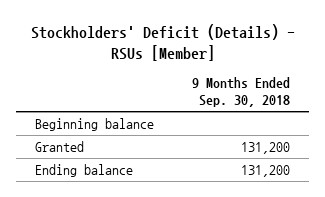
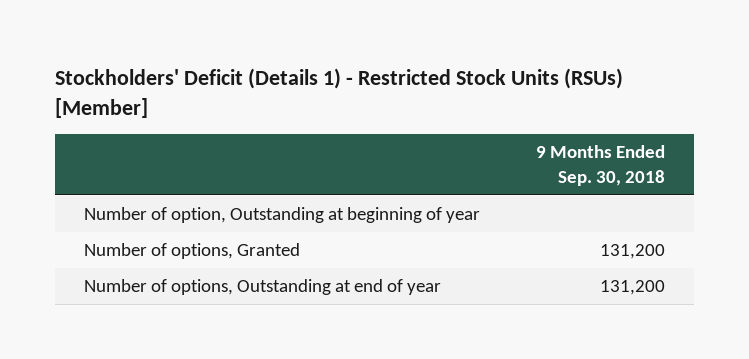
- Stockholders' Deficit (Details) - RSUs [Member]
+ Stockholders' Deficit (Details 1) - Restricted Stock Units (RSUs) [Member]
- Beginning balance
- Granted | 131,200
- Ending balance | 131,200
+ Number of option, Outstanding at beginning of year
+ Number of options, Granted | 131,200
+ Number of options, Outstanding at end of year | 131,200

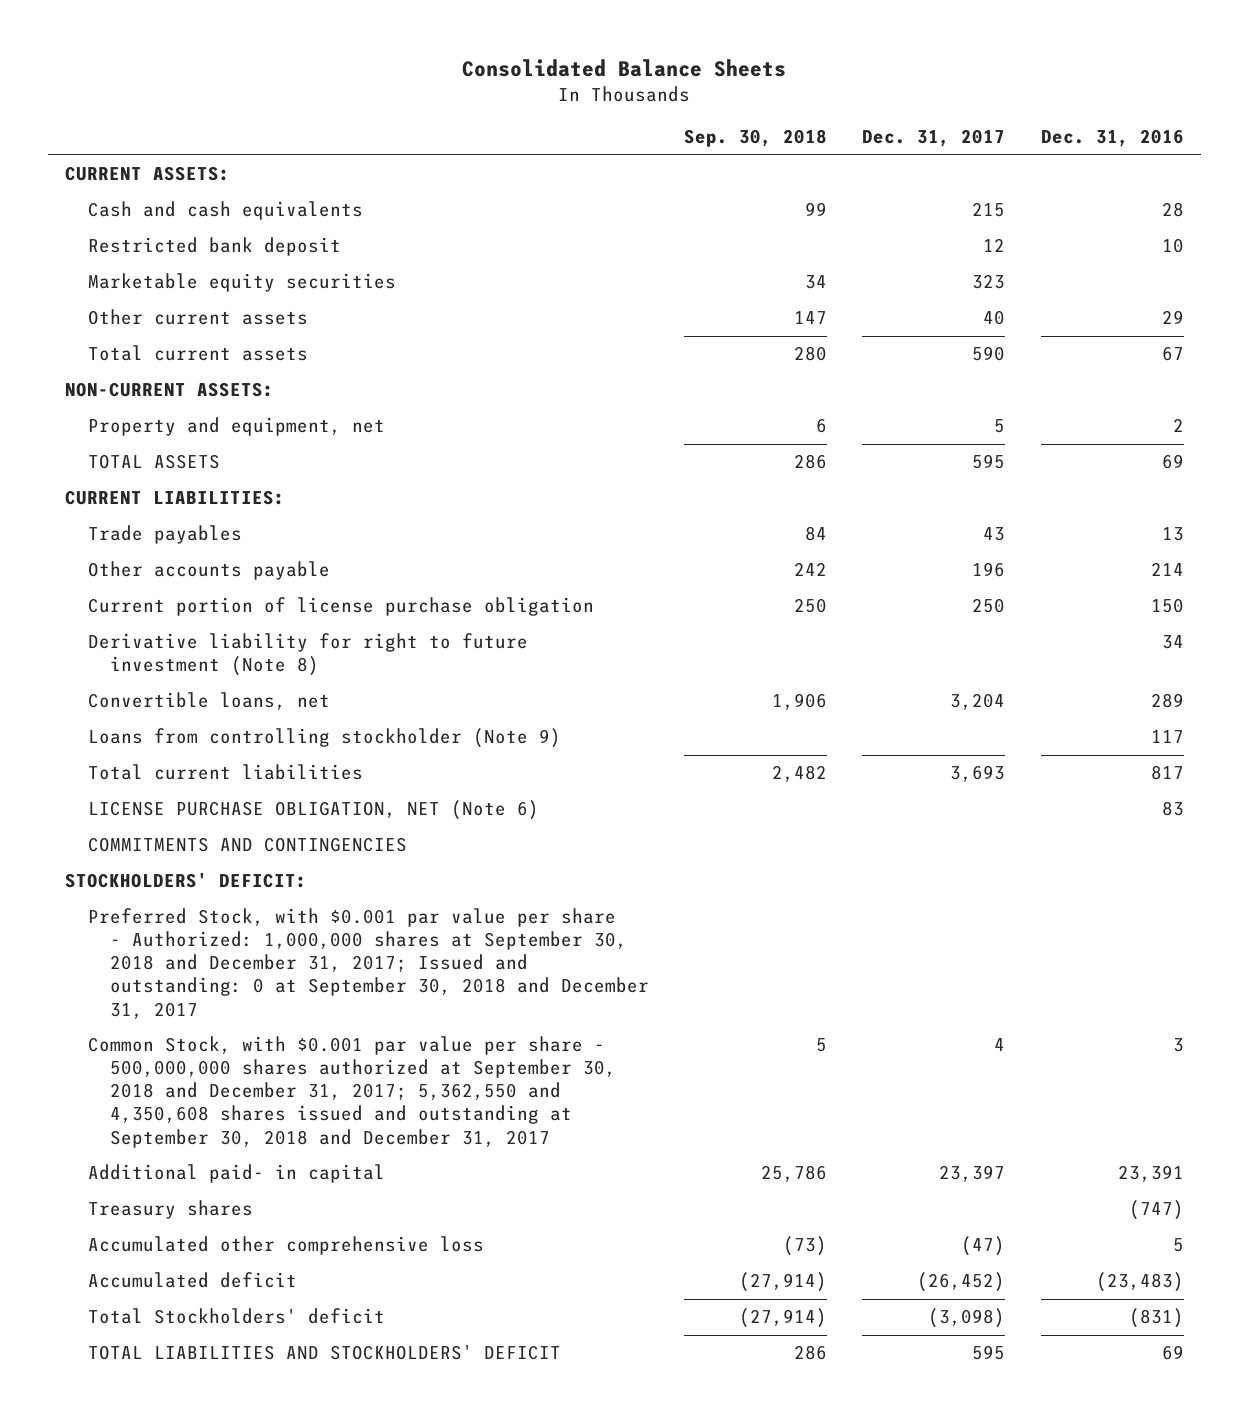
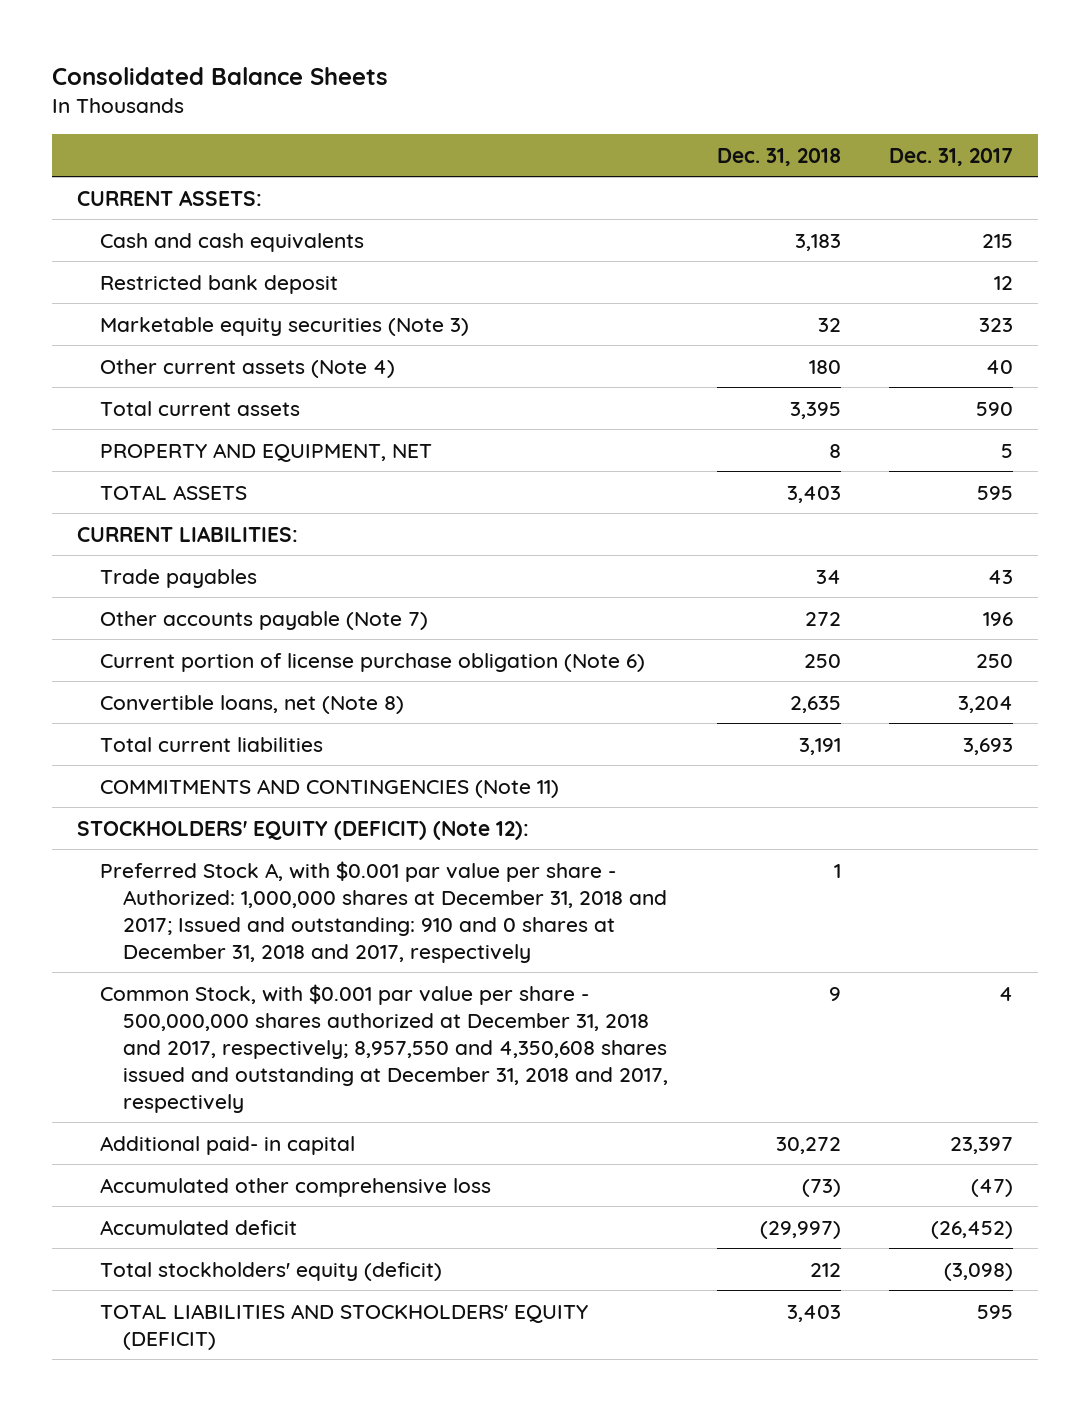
- | Sep. 30, 2018 | Dec. 31, 2017 | Dec. 31, 2016
+ | Dec. 31, 2018 | Dec. 31, 2017
- Marketable equity securities | 34 | 323 |
- Other current assets | 147 | 40 | 29
+ Marketable equity securities (Note 3) | 32 | 323
+ Other current assets (Note 4) | 180 | 40
- NON-CURRENT ASSETS:
- Property and equipment, net | 6 | 5 | 2
+ PROPERTY AND EQUIPMENT, NET | 8 | 5
- Other accounts payable | 242 | 196 | 214
- Current portion of license purchase obligation | 250 | 250 | 150
- Derivative liability for right to future investment (Note 8) | | | 34
- Convertible loans, net | 1,906 | 3,204 | 289
- Loans from controlling stockholder (Note 9) | | | 117
+ Other accounts payable (Note 7) | 272 | 196
+ Current portion of license purchase obligation (Note 6) | 250 | 250
+ Convertible loans, net (Note 8) | 2,635 | 3,204
- LICENSE PURCHASE OBLIGATION, NET (Note 6) | | | 83
- COMMITMENTS AND CONTINGENCIES
- STOCKHOLDERS' DEFICIT:
- Preferred Stock, with $0.001 par value per share - Authorized: 1,000,000 shares at September 30, 2018 and December 31, 2017; Issued and outstanding: 0 at September 30, 2018 and December 31, 2017
- Common Stock, with $0.001 par value per share - 500,000,000 shares authorized at September 30, 2018 and December 31, 2017; 5,362,550 and 4,350,608 shares issued and outstanding at September 30, 2018 and December 31, 2017 | 5 | 4 | 3
+ COMMITMENTS AND CONTINGENCIES (Note 11)
+ STOCKHOLDERS' EQUITY (DEFICIT) (Note 12):
+ Preferred Stock A, with $0.001 par value per share - Authorized: 1,000,000 shares at December 31, 2018 and 2017; Issued and outstanding: 910 and 0 shares at December 31, 2018 and 2017, respectively | 1 |
+ Common Stock, with $0.001 par value per share - 500,000,000 shares authorized at December 31, 2018 and 2017, respectively; 8,957,550 and 4,350,608 shares issued and outstanding at December 31, 2018 and 2017, respectively | 9 | 4
- Treasury shares | | | (747)
- Total Stockholders' deficit | (27,914) | (3,098) | (831)
- TOTAL LIABILITIES AND STOCKHOLDERS' DEFICIT | 286 | 595 | 69
+ Total stockholders' equity (deficit) | 212 | (3,098)
+ TOTAL LIABILITIES AND STOCKHOLDERS' EQUITY (DEFICIT) | 3,403 | 595

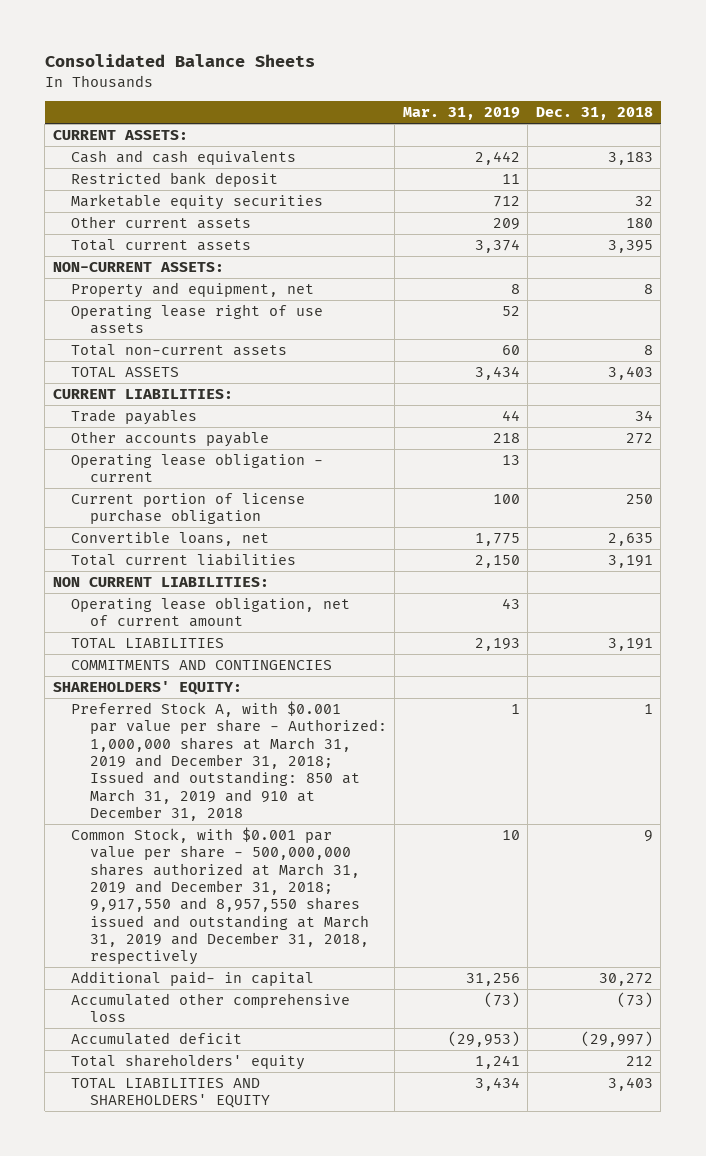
- | Dec. 31, 2018 | Dec. 31, 2017
+ | Mar. 31, 2019 | Dec. 31, 2018
- Marketable equity securities (Note 3) | 32 | 323
- Other current assets (Note 4) | 180 | 40
+ Marketable equity securities | 712 | 32
+ Other current assets | 209 | 180
- PROPERTY AND EQUIPMENT, NET | 8 | 5
+ NON-CURRENT ASSETS:
+ Property and equipment, net | 8 | 8
+ Operating lease right of use assets | 52 |
+ Total non-current assets | 60 | 8
- Other accounts payable (Note 7) | 272 | 196
- Current portion of license purchase obligation (Note 6) | 250 | 250
- Convertible loans, net (Note 8) | 2,635 | 3,204
+ Other accounts payable | 218 | 272
+ Operating lease obligation - current | 13 |
+ Current portion of license purchase obligation | 100 | 250
+ Convertible loans, net | 1,775 | 2,635
- COMMITMENTS AND CONTINGENCIES (Note 11)
- STOCKHOLDERS' EQUITY (DEFICIT) (Note 12):
- Preferred Stock A, with $0.001 par value per share - Authorized: 1,000,000 shares at December 31, 2018 and 2017; Issued and outstanding: 910 and 0 shares at December 31, 2018 and 2017, respectively | 1 |
- Common Stock, with $0.001 par value per share - 500,000,000 shares authorized at December 31, 2018 and 2017, respectively; 8,957,550 and 4,350,608 shares issued and outstanding at December 31, 2018 and 2017, respectively | 9 | 4
+ NON CURRENT LIABILITIES:
+ Operating lease obligation, net of current amount | 43 |
+ TOTAL LIABILITIES | 2,193 | 3,191
+ COMMITMENTS AND CONTINGENCIES
+ SHAREHOLDERS' EQUITY:
+ Preferred Stock A, with $0.001 par value per share - Authorized: 1,000,000 shares at March 31, 2019 and December 31, 2018; Issued and outstanding: 850 at March 31, 2019 and 910 at December 31, 2018 | 1 | 1
+ Common Stock, with $0.001 par value per share - 500,000,000 shares authorized at March 31, 2019 and December 31, 2018; 9,917,550 and 8,957,550 shares issued and outstanding at March 31, 2019 and December 31, 2018, respectively | 10 | 9
- Total stockholders' equity (deficit) | 212 | (3,098)
- TOTAL LIABILITIES AND STOCKHOLDERS' EQUITY (DEFICIT) | 3,403 | 595
+ Total shareholders' equity | 1,241 | 212
+ TOTAL LIABILITIES AND SHAREHOLDERS' EQUITY | 3,434 | 3,403

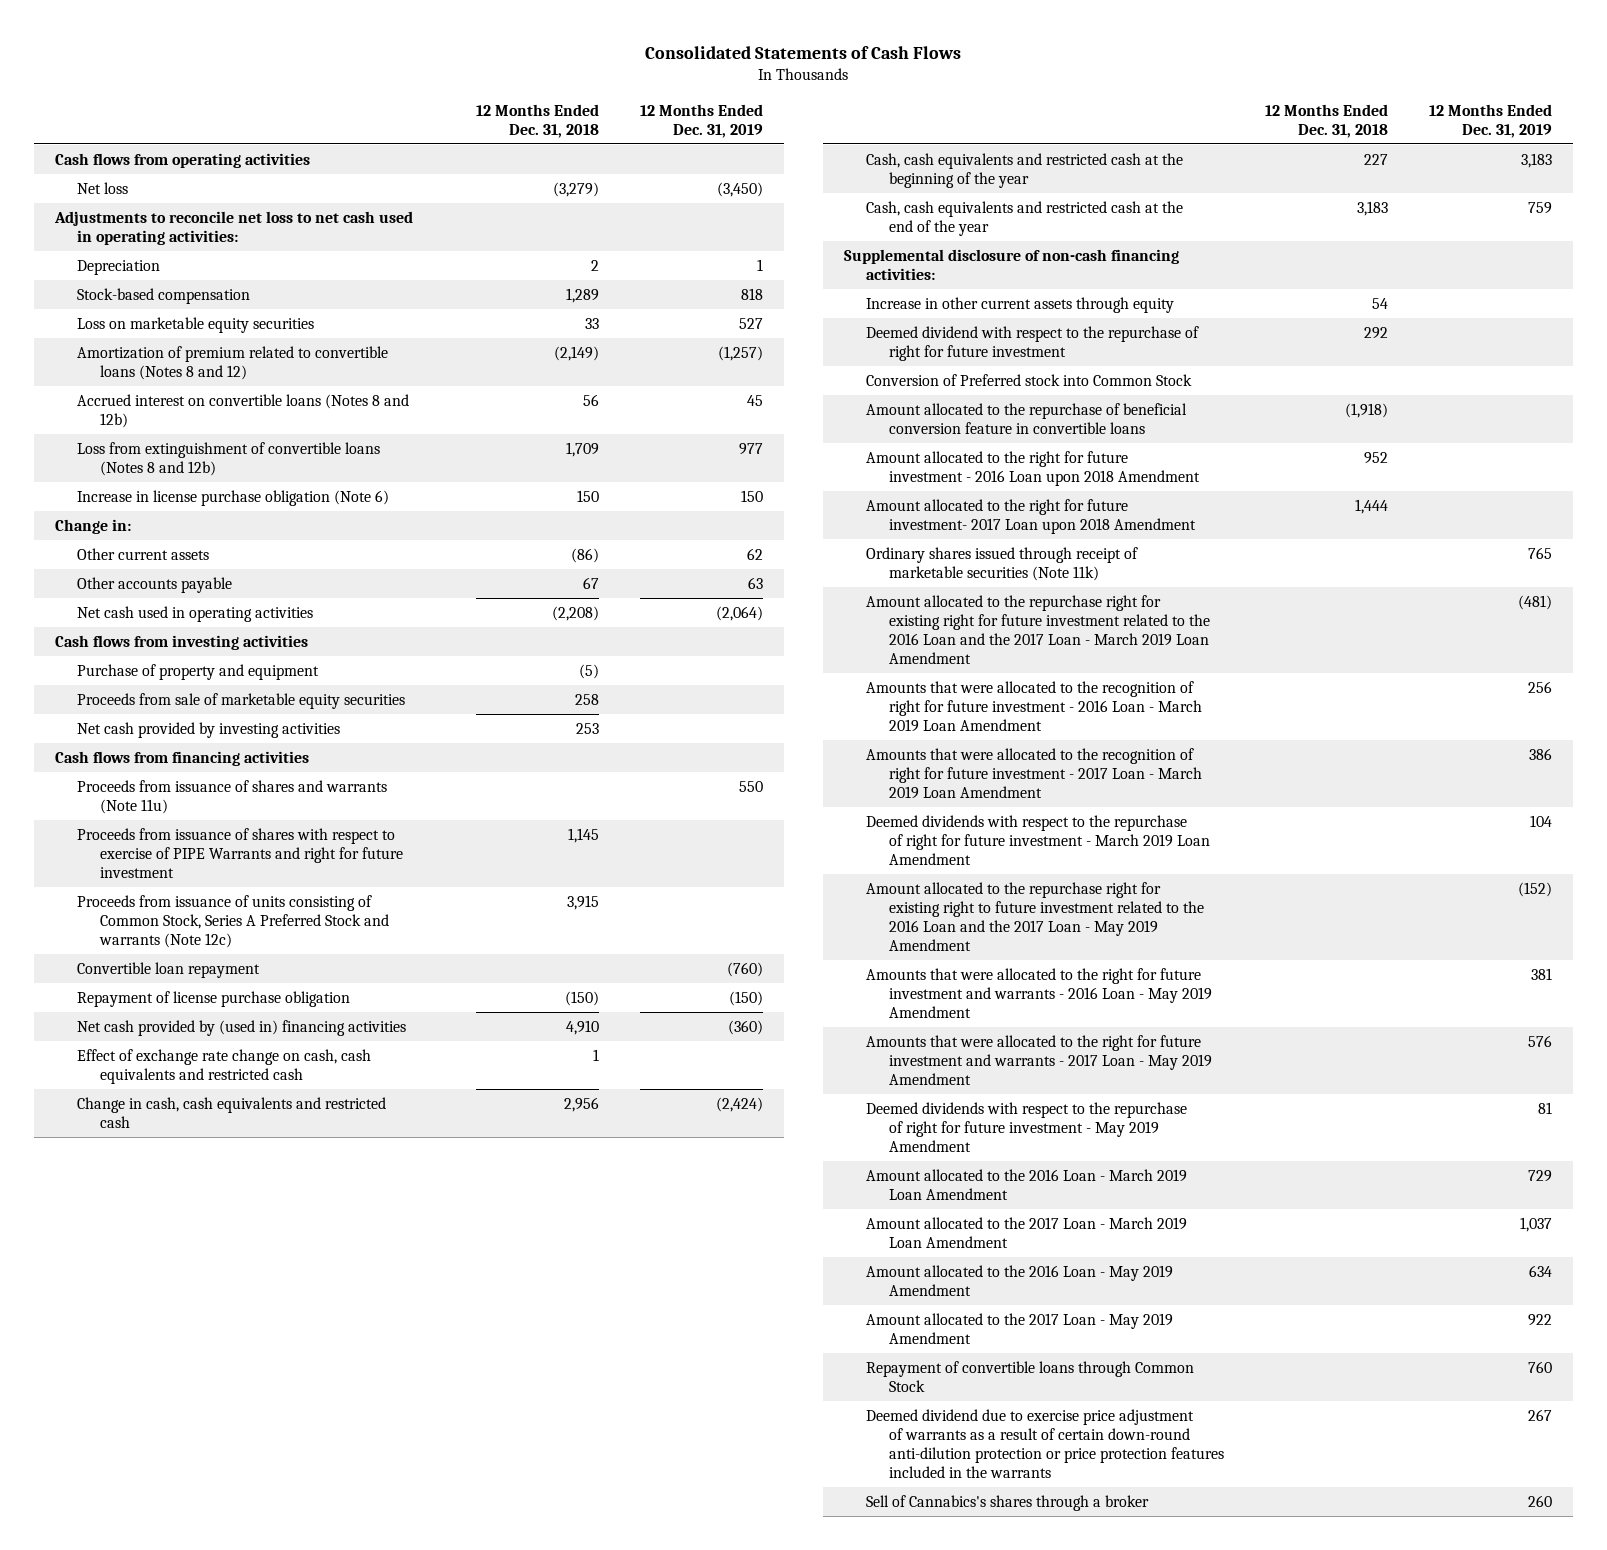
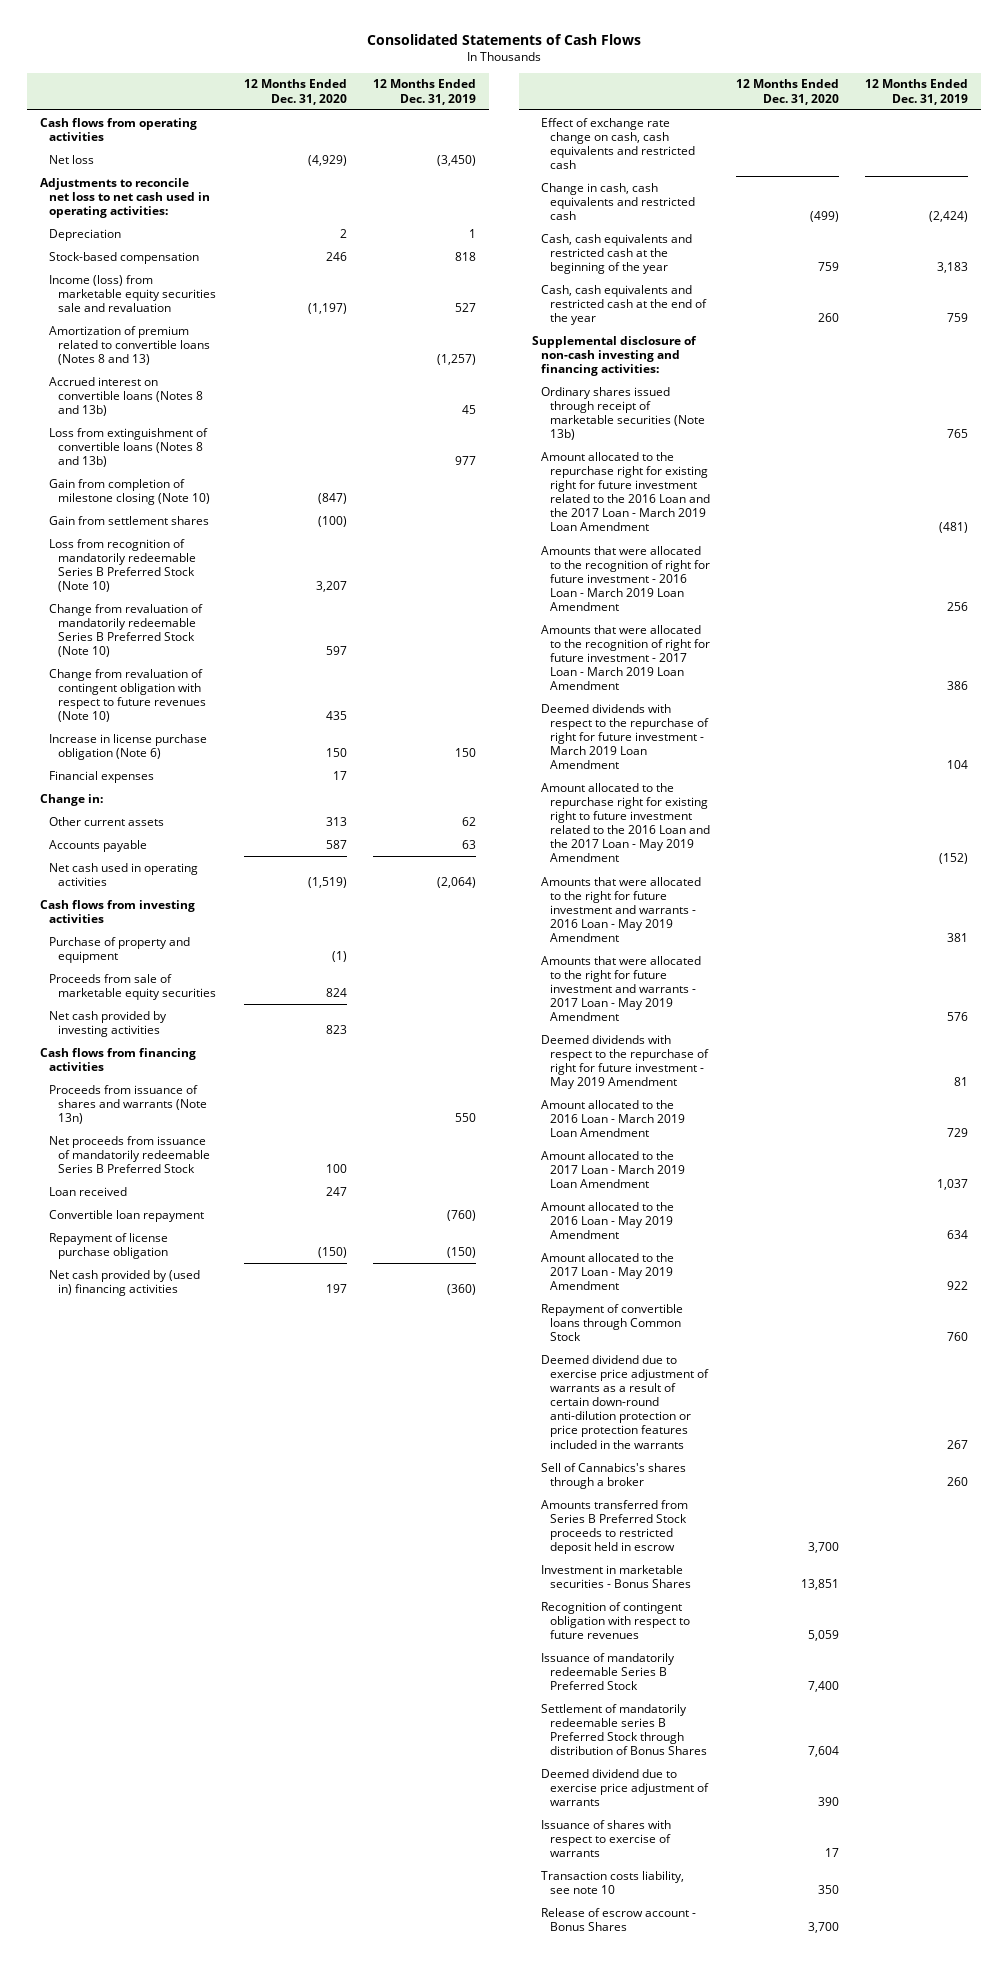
- | 12 Months Ended Dec. 31, 2018 | 12 Months Ended Dec. 31, 2019
+ | 12 Months Ended Dec. 31, 2020 | 12 Months Ended Dec. 31, 2019
- Loss on marketable equity securities | 33 | 527
- Amortization of premium related to convertible loans (Notes 8 and 12) | (2,149) | (1,257)
- Accrued interest on convertible loans (Notes 8 and 12b) | 56 | 45
- Loss from extinguishment of convertible loans (Notes 8 and 12b) | 1,709 | 977
+ Income (loss) from marketable equity securities sale and revaluation | (1,197) | 527
+ Amortization of premium related to convertible loans (Notes 8 and 13) | | (1,257)
+ Accrued interest on convertible loans (Notes 8 and 13b) | | 45
+ Loss from extinguishment of convertible loans (Notes 8 and 13b) | | 977
+ Gain from completion of milestone closing (Note 10) | (847) |
+ Gain from settlement shares | (100) |
+ Loss from recognition of mandatorily redeemable Series B Preferred Stock (Note 10) | 3,207 |
+ Change from revaluation of mandatorily redeemable Series B Preferred Stock (Note 10) | 597 |
+ Change from revaluation of contingent obligation with respect to future revenues (Note 10) | 435 |
+ Financial expenses | 17 |
- Other accounts payable | 67 | 63
+ Accounts payable | 587 | 63
- Proceeds from issuance of shares and warrants (Note 11u) | | 550
- Proceeds from issuance of shares with respect to exercise of PIPE Warrants and right for future investment | 1,145 |
- Proceeds from issuance of units consisting of Common Stock, Series A Preferred Stock and warrants (Note 12c) | 3,915 |
+ Proceeds from issuance of shares and warrants (Note 13n) | | 550
+ Net proceeds from issuance of mandatorily redeemable Series B Preferred Stock | 100 |
+ Loan received | 247 |
- Supplemental disclosure of non-cash financing activities:
- Increase in other current assets through equity | 54 |
- Deemed dividend with respect to the repurchase of right for future investment | 292 |
- Conversion of Preferred stock into Common Stock
- Amount allocated to the repurchase of beneficial conversion feature in convertible loans | (1,918) |
- Amount allocated to the right for future investment - 2016 Loan upon 2018 Amendment | 952 |
- Amount allocated to the right for future investment- 2017 Loan upon 2018 Amendment | 1,444 |
- Ordinary shares issued through receipt of marketable securities (Note 11k) | | 765
+ Supplemental disclosure of non-cash investing and financing activities:
+ Ordinary shares issued through receipt of marketable securities (Note 13b) | | 765
+ Amounts transferred from Series B Preferred Stock proceeds to restricted deposit held in escrow | 3,700 |
+ Investment in marketable securities - Bonus Shares | 13,851 |
+ Recognition of contingent obligation with respect to future revenues | 5,059 |
+ Issuance of mandatorily redeemable Series B Preferred Stock | 7,400 |
+ Settlement of mandatorily redeemable series B Preferred Stock through distribution of Bonus Shares | 7,604 |
+ Deemed dividend due to exercise price adjustment of warrants | 390 |
+ Issuance of shares with respect to exercise of warrants | 17 |
+ Transaction costs liability, see note 10 | 350 |
+ Release of escrow account - Bonus Shares | 3,700 |

